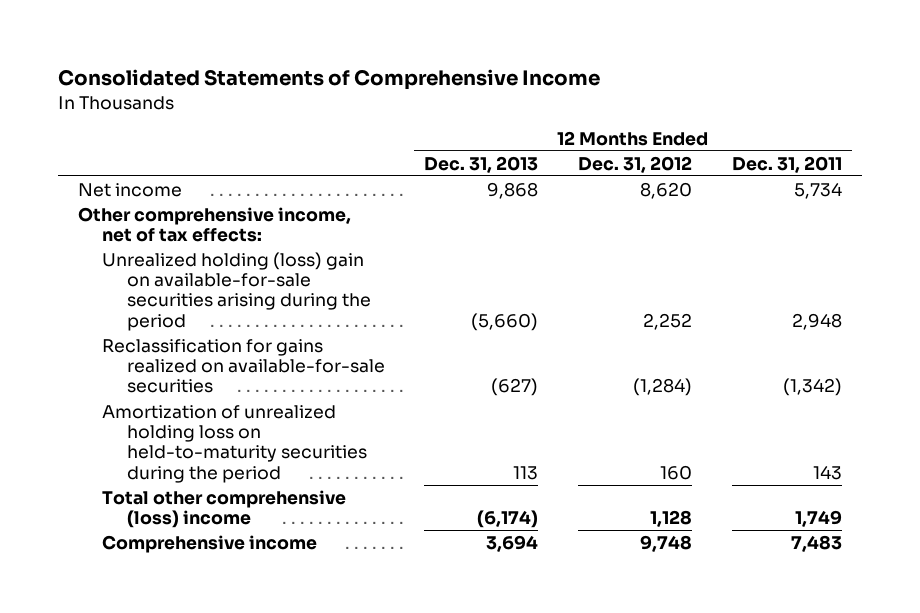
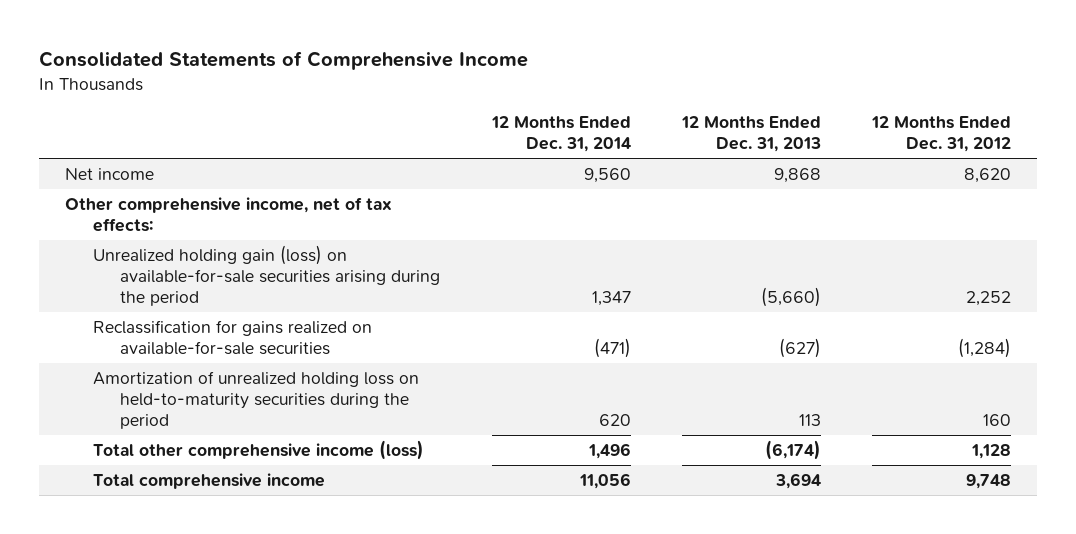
- | 12 Months Ended Dec. 31, 2013 | 12 Months Ended Dec. 31, 2012 | 12 Months Ended Dec. 31, 2011
+ | 12 Months Ended Dec. 31, 2014 | 12 Months Ended Dec. 31, 2013 | 12 Months Ended Dec. 31, 2012
- Unrealized holding (loss) gain on available-for-sale securities arising during the period | (5,660) | 2,252 | 2,948
+ Unrealized holding gain (loss) on available-for-sale securities arising during the period | 1,347 | (5,660) | 2,252
- Total other comprehensive (loss) income | (6,174) | 1,128 | 1,749
- Comprehensive income | 3,694 | 9,748 | 7,483
+ Total other comprehensive income (loss) | 1,496 | (6,174) | 1,128
+ Total comprehensive income | 11,056 | 3,694 | 9,748

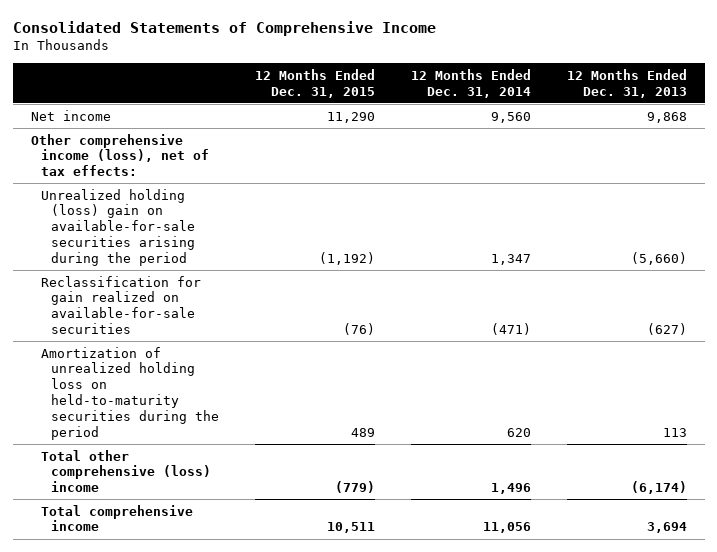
- | 12 Months Ended Dec. 31, 2014 | 12 Months Ended Dec. 31, 2013 | 12 Months Ended Dec. 31, 2012
+ | 12 Months Ended Dec. 31, 2015 | 12 Months Ended Dec. 31, 2014 | 12 Months Ended Dec. 31, 2013
- Other comprehensive income, net of tax effects:
- Unrealized holding gain (loss) on available-for-sale securities arising during the period | 1,347 | (5,660) | 2,252
- Reclassification for gains realized on available-for-sale securities | (471) | (627) | (1,284)
+ Other comprehensive income (loss), net of tax effects:
+ Unrealized holding (loss) gain on available-for-sale securities arising during the period | (1,192) | 1,347 | (5,660)
+ Reclassification for gain realized on available-for-sale securities | (76) | (471) | (627)
- Total other comprehensive income (loss) | 1,496 | (6,174) | 1,128
+ Total other comprehensive (loss) income | (779) | 1,496 | (6,174)

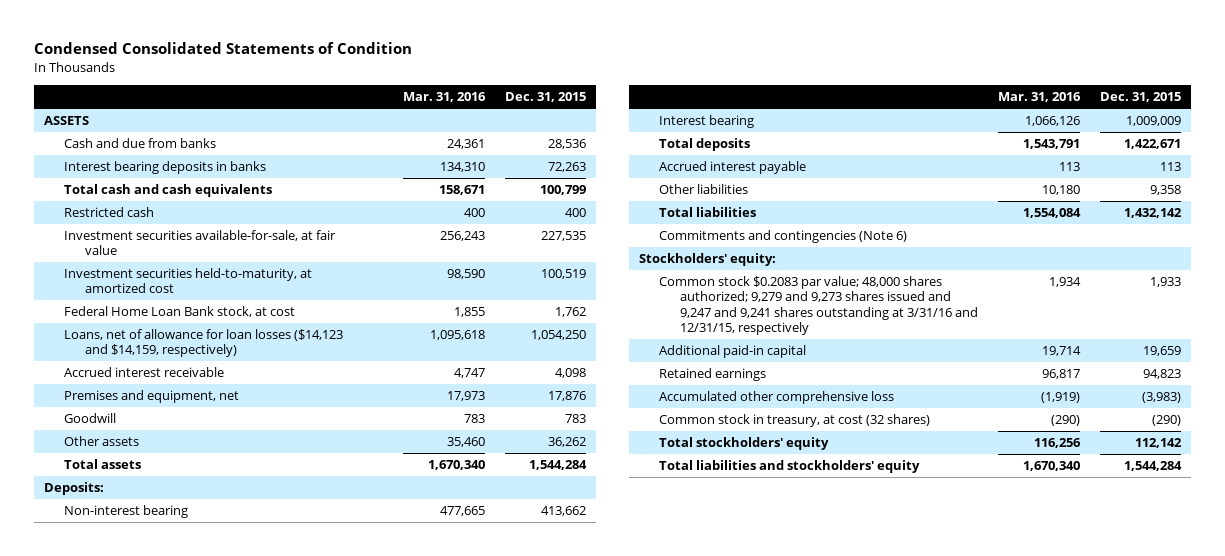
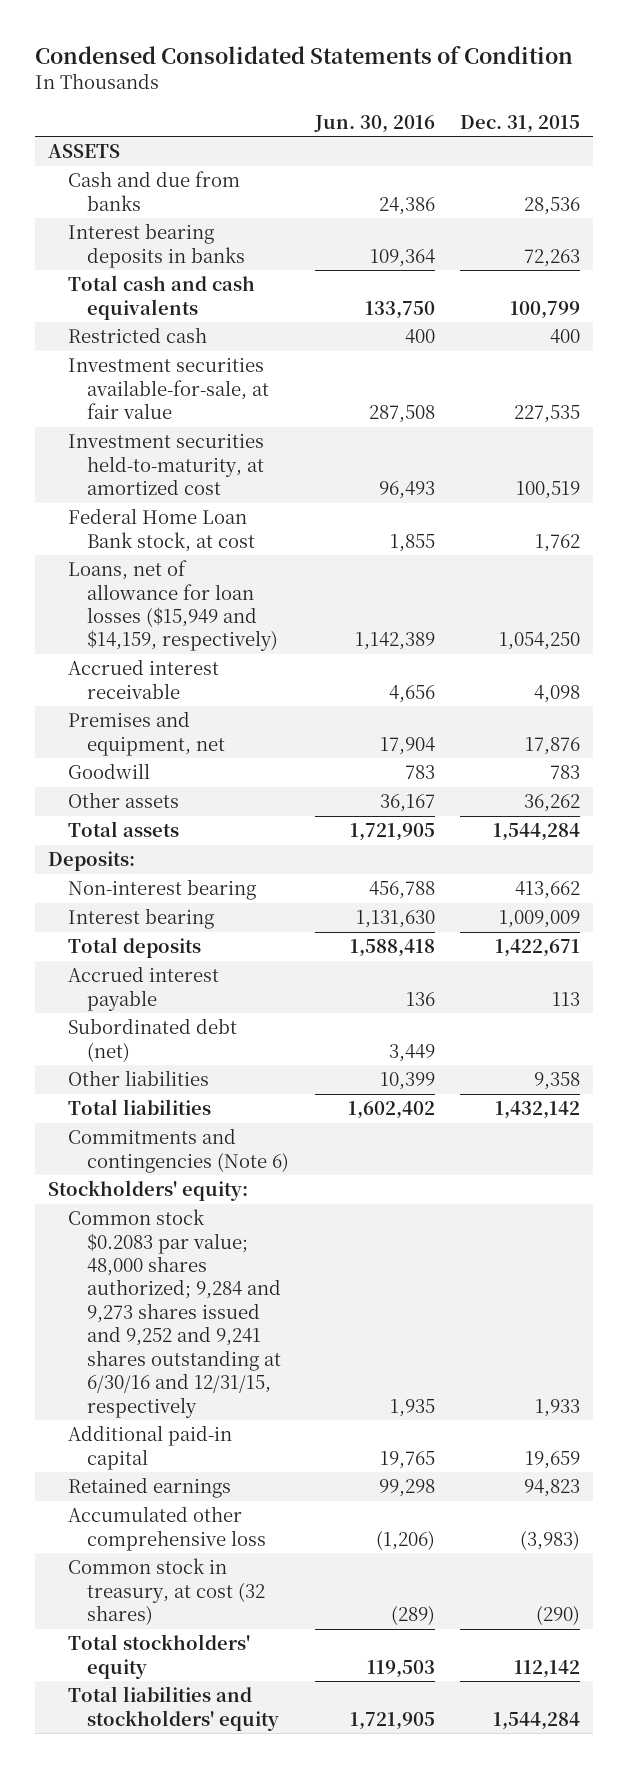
- | Mar. 31, 2016 | Dec. 31, 2015
+ | Jun. 30, 2016 | Dec. 31, 2015
- Loans, net of allowance for loan losses ($14,123 and $14,159, respectively) | 1,095,618 | 1,054,250
+ Loans, net of allowance for loan losses ($15,949 and $14,159, respectively) | 1,142,389 | 1,054,250
+ Subordinated debt (net) | 3,449 |
- Common stock $0.2083 par value; 48,000 shares authorized; 9,279 and 9,273 shares issued and 9,247 and 9,241 shares outstanding at 3/31/16 and 12/31/15, respectively | 1,934 | 1,933
+ Common stock $0.2083 par value; 48,000 shares authorized; 9,284 and 9,273 shares issued and 9,252 and 9,241 shares outstanding at 6/30/16 and 12/31/15, respectively | 1,935 | 1,933

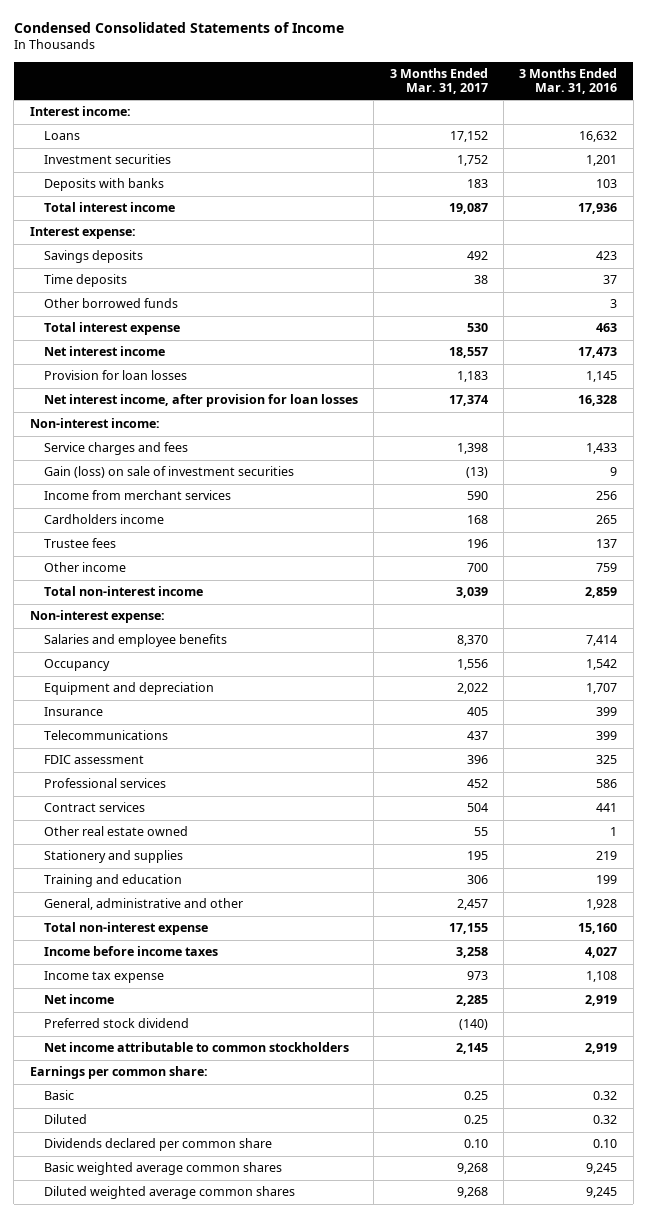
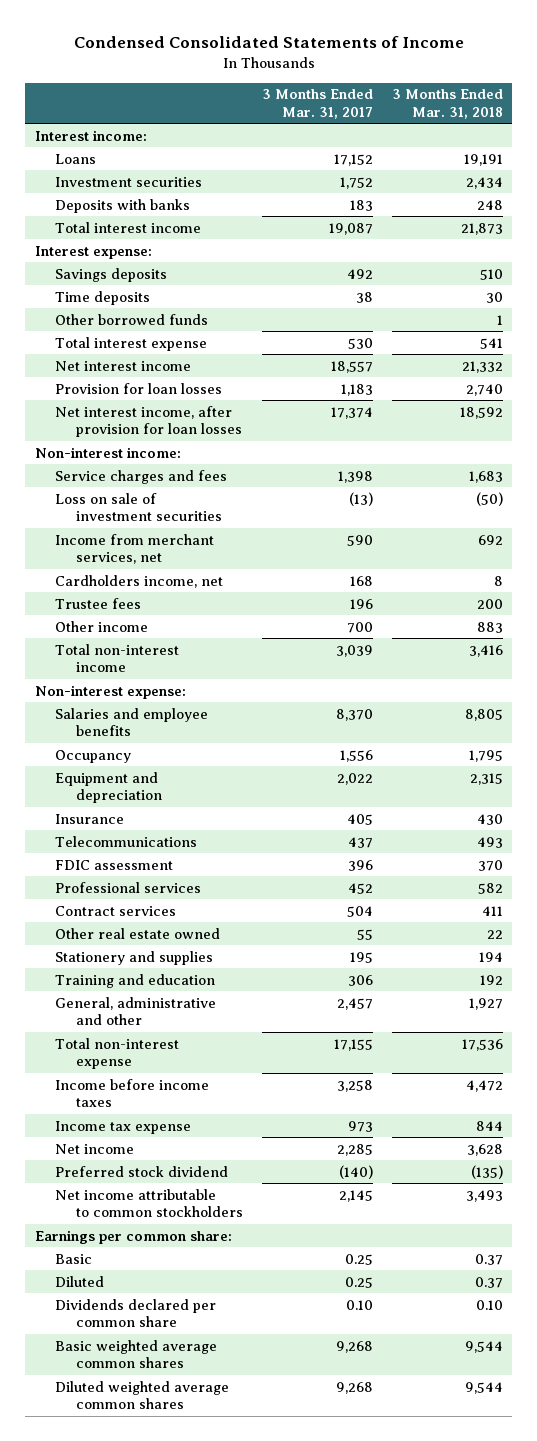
- | 3 Months Ended Mar. 31, 2017 | 3 Months Ended Mar. 31, 2016
+ | 3 Months Ended Mar. 31, 2017 | 3 Months Ended Mar. 31, 2018
- Gain (loss) on sale of investment securities | (13) | 9
- Income from merchant services | 590 | 256
- Cardholders income | 168 | 265
+ Loss on sale of investment securities | (13) | (50)
+ Income from merchant services, net | 590 | 692
+ Cardholders income, net | 168 | 8

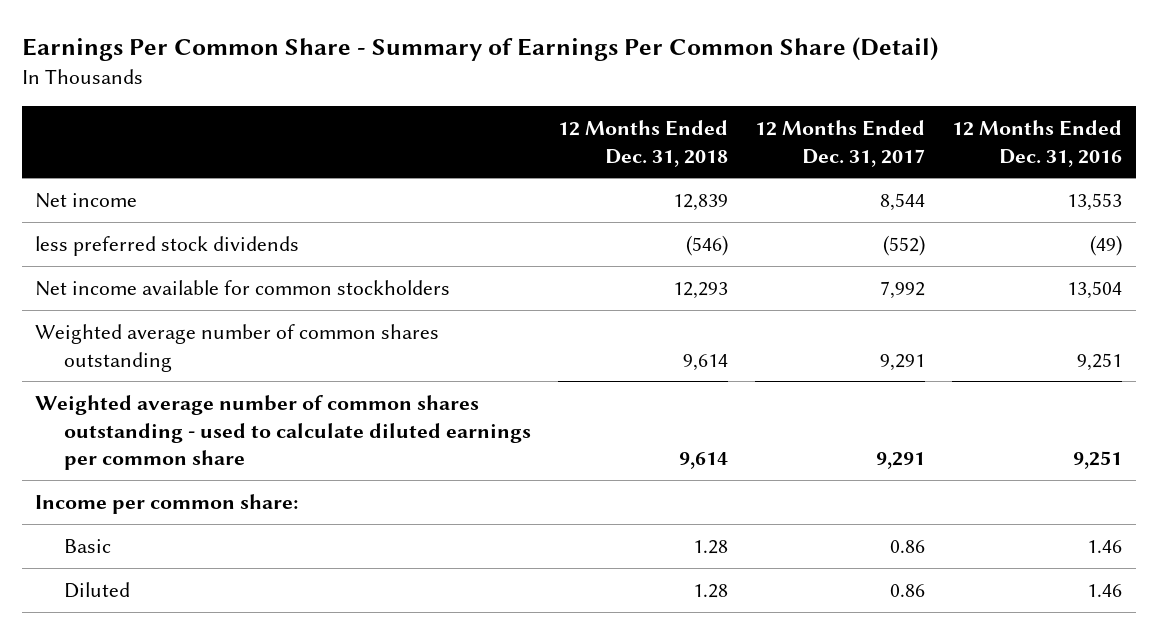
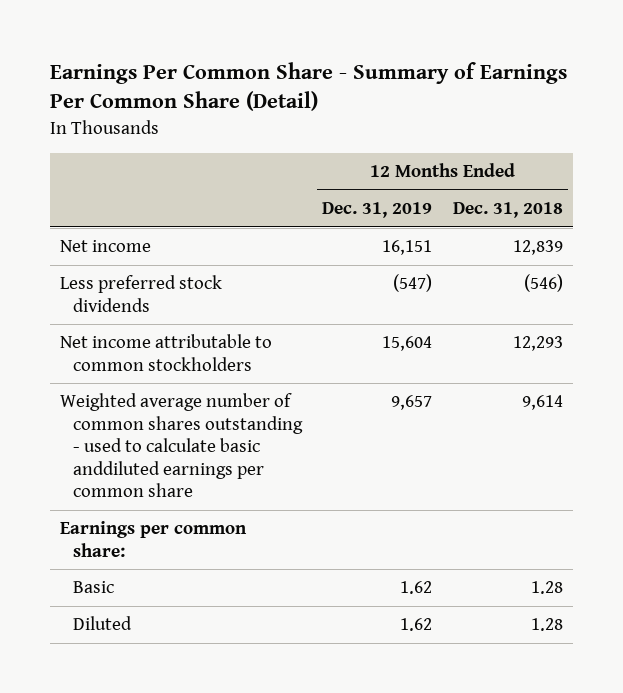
- | 12 Months Ended Dec. 31, 2018 | 12 Months Ended Dec. 31, 2017 | 12 Months Ended Dec. 31, 2016
+ | 12 Months Ended Dec. 31, 2019 | 12 Months Ended Dec. 31, 2018
- less preferred stock dividends | (546) | (552) | (49)
- Net income available for common stockholders | 12,293 | 7,992 | 13,504
- Weighted average number of common shares outstanding | 9,614 | 9,291 | 9,251
- Weighted average number of common shares outstanding - used to calculate diluted earnings per common share | 9,614 | 9,291 | 9,251
- Income per common share:
+ Less preferred stock dividends | (547) | (546)
+ Net income attributable to common stockholders | 15,604 | 12,293
+ Weighted average number of common shares outstanding - used to calculate basic anddiluted earnings per common share | 9,657 | 9,614
+ Earnings per common share:

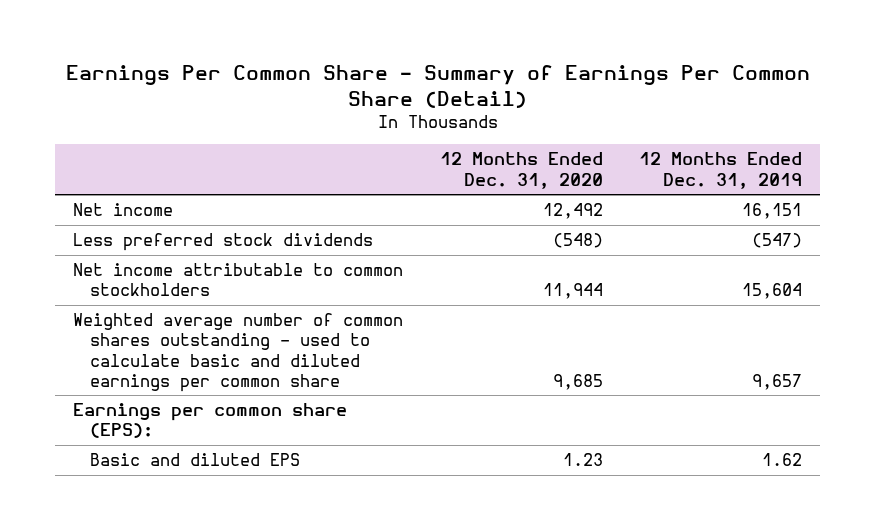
- | 12 Months Ended Dec. 31, 2019 | 12 Months Ended Dec. 31, 2018
+ | 12 Months Ended Dec. 31, 2020 | 12 Months Ended Dec. 31, 2019
- Weighted average number of common shares outstanding - used to calculate basic anddiluted earnings per common share | 9,657 | 9,614
- Earnings per common share:
- Basic | 1.62 | 1.28
- Diluted | 1.62 | 1.28
+ Weighted average number of common shares outstanding - used to calculate basic and diluted earnings per common share | 9,685 | 9,657
+ Earnings per common share (EPS):
+ Basic and diluted EPS | 1.23 | 1.62

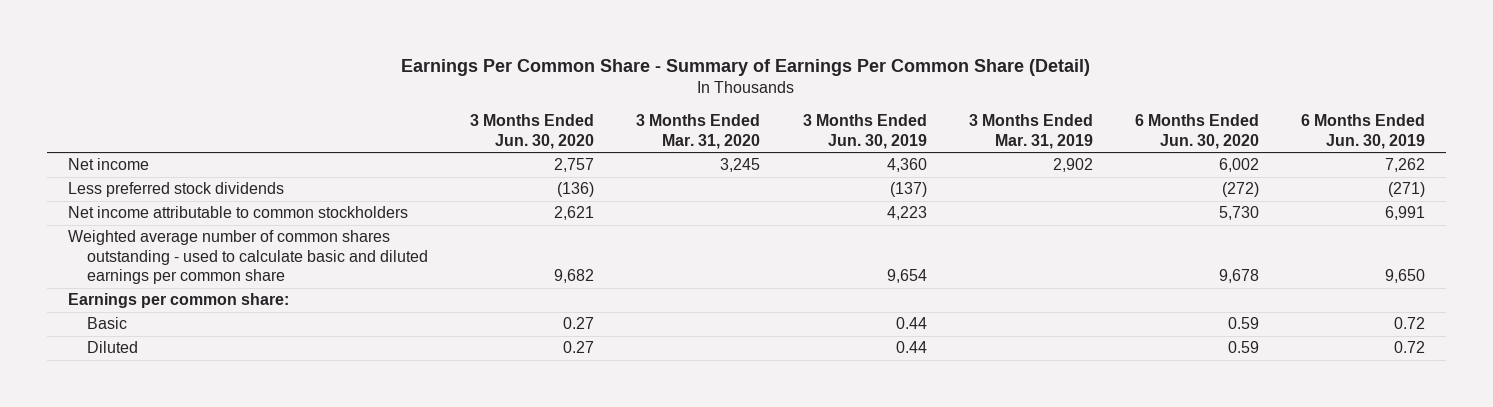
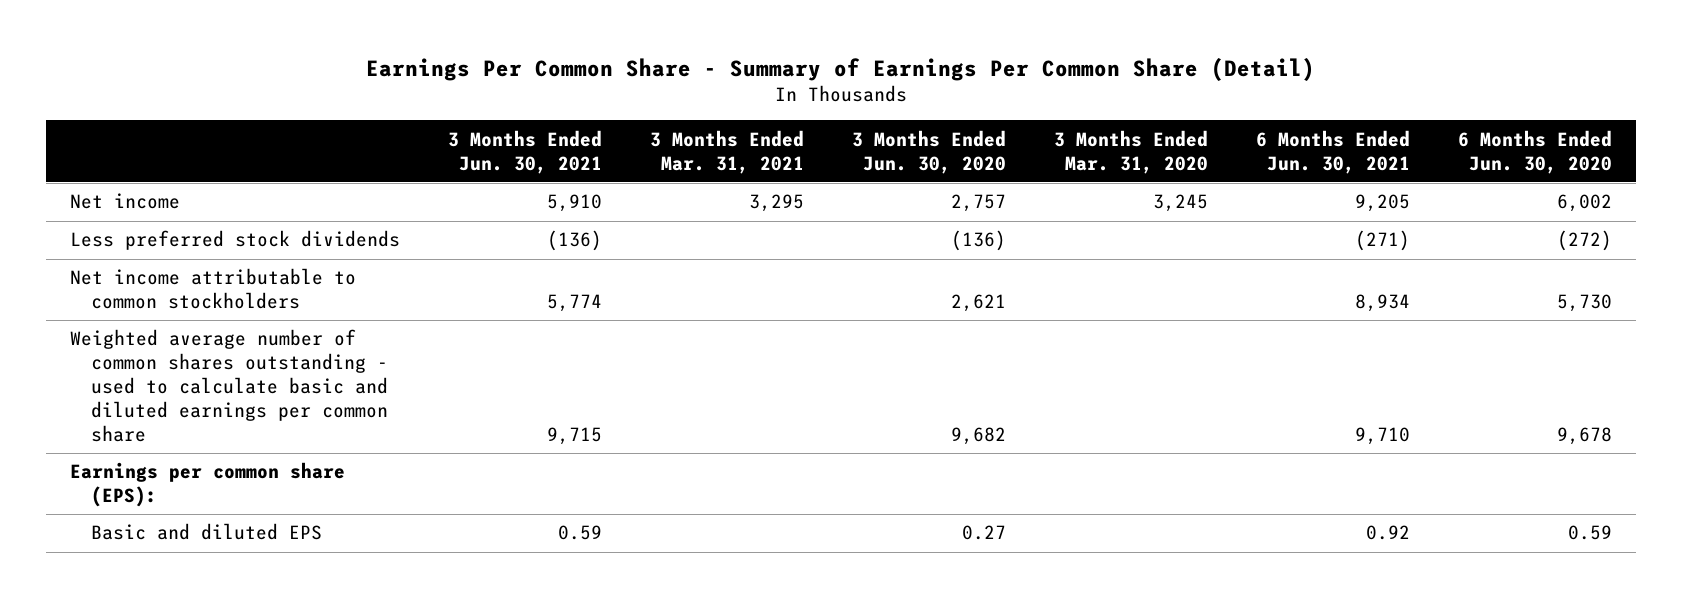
- | 3 Months Ended Jun. 30, 2020 | 3 Months Ended Mar. 31, 2020 | 3 Months Ended Jun. 30, 2019 | 3 Months Ended Mar. 31, 2019 | 6 Months Ended Jun. 30, 2020 | 6 Months Ended Jun. 30, 2019
+ | 3 Months Ended Jun. 30, 2021 | 3 Months Ended Mar. 31, 2021 | 3 Months Ended Jun. 30, 2020 | 3 Months Ended Mar. 31, 2020 | 6 Months Ended Jun. 30, 2021 | 6 Months Ended Jun. 30, 2020
- Earnings per common share:
- Basic | 0.27 | | 0.44 | | 0.59 | 0.72
- Diluted | 0.27 | | 0.44 | | 0.59 | 0.72
+ Earnings per common share (EPS):
+ Basic and diluted EPS | 0.59 | | 0.27 | | 0.92 | 0.59

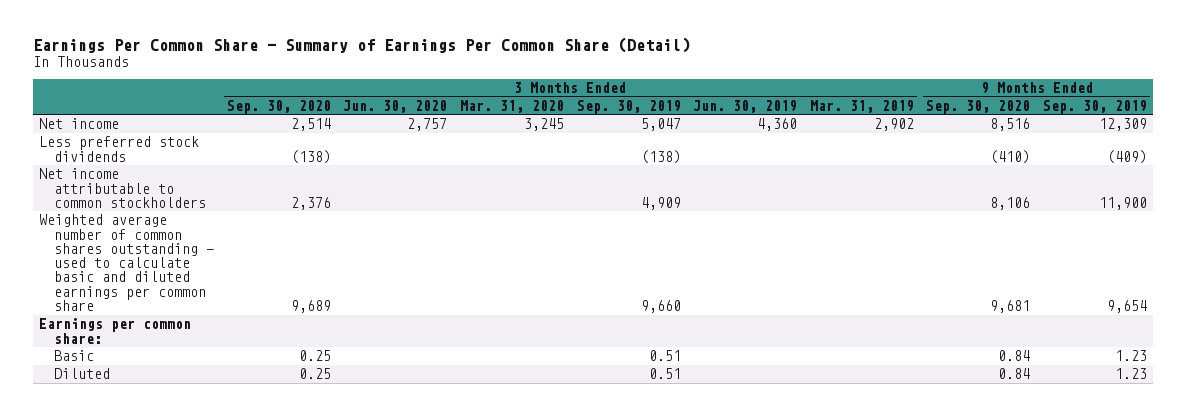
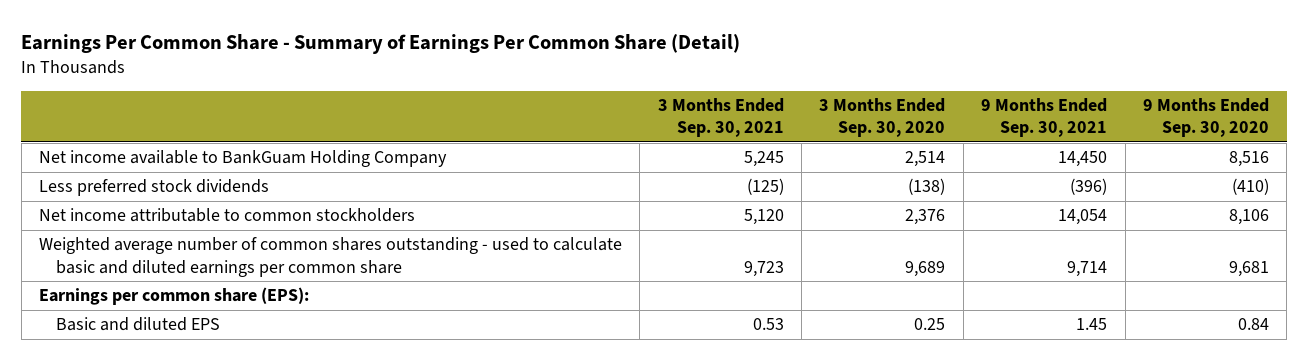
- | 3 Months Ended Sep. 30, 2020 | 3 Months Ended Jun. 30, 2020 | 3 Months Ended Mar. 31, 2020 | 3 Months Ended Sep. 30, 2019 | 3 Months Ended Jun. 30, 2019 | 3 Months Ended Mar. 31, 2019 | 9 Months Ended Sep. 30, 2020 | 9 Months Ended Sep. 30, 2019
+ | 3 Months Ended Sep. 30, 2021 | 3 Months Ended Sep. 30, 2020 | 9 Months Ended Sep. 30, 2021 | 9 Months Ended Sep. 30, 2020
- Net income | 2,514 | 2,757 | 3,245 | 5,047 | 4,360 | 2,902 | 8,516 | 12,309
+ Net income available to BankGuam Holding Company | 5,245 | 2,514 | 14,450 | 8,516
- Earnings per common share:
- Basic | 0.25 | | | 0.51 | | | 0.84 | 1.23
- Diluted | 0.25 | | | 0.51 | | | 0.84 | 1.23
+ Earnings per common share (EPS):
+ Basic and diluted EPS | 0.53 | 0.25 | 1.45 | 0.84

